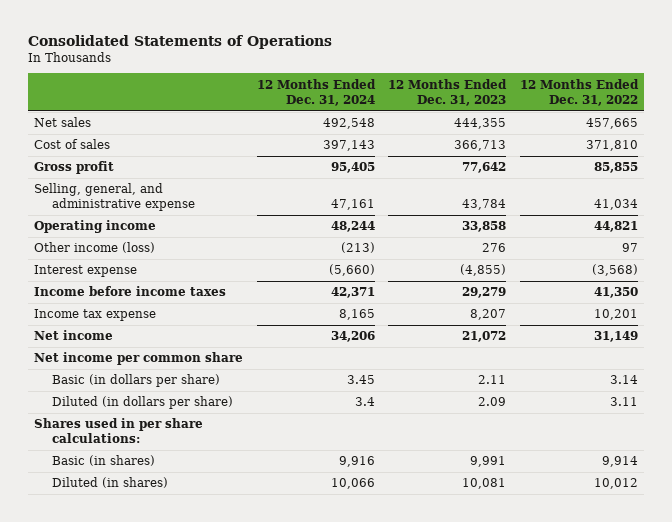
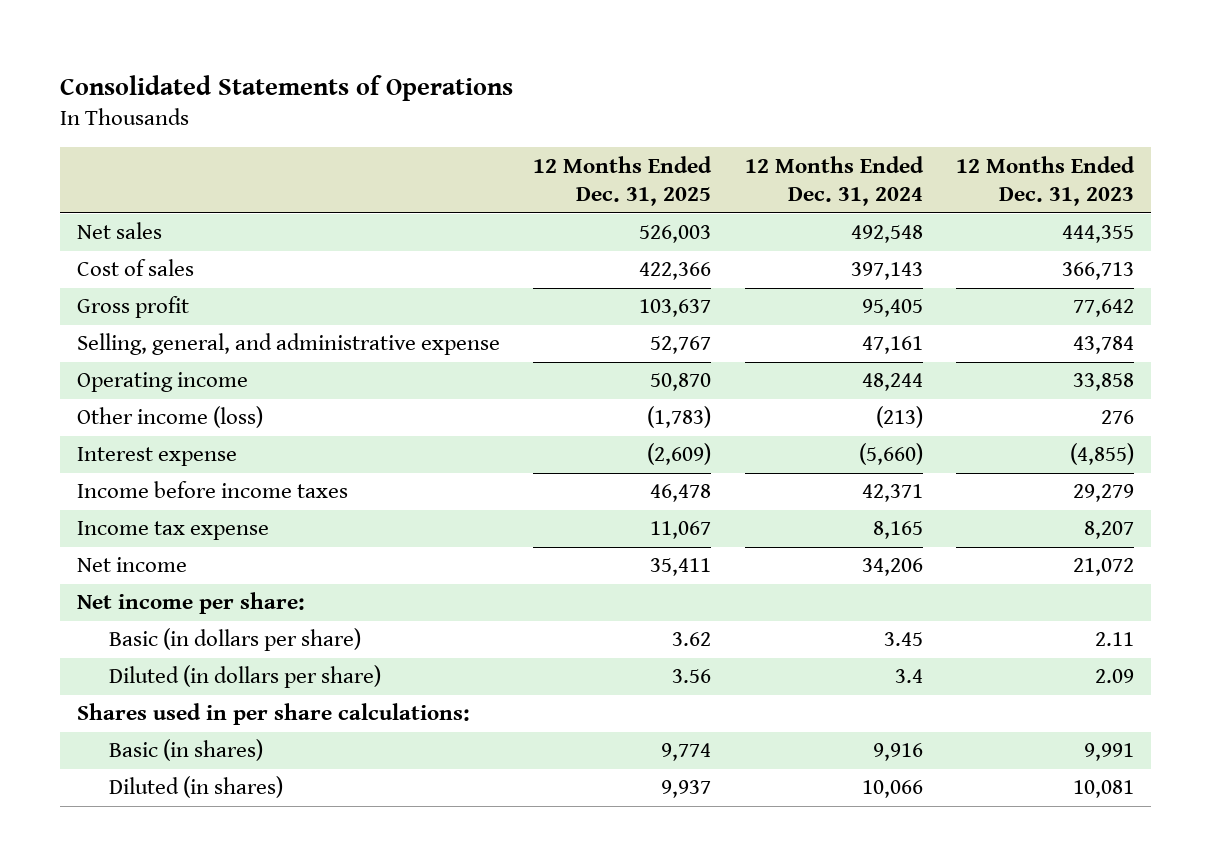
- | 12 Months Ended Dec. 31, 2024 | 12 Months Ended Dec. 31, 2023 | 12 Months Ended Dec. 31, 2022
+ | 12 Months Ended Dec. 31, 2025 | 12 Months Ended Dec. 31, 2024 | 12 Months Ended Dec. 31, 2023
- Net income per common share
+ Net income per share:

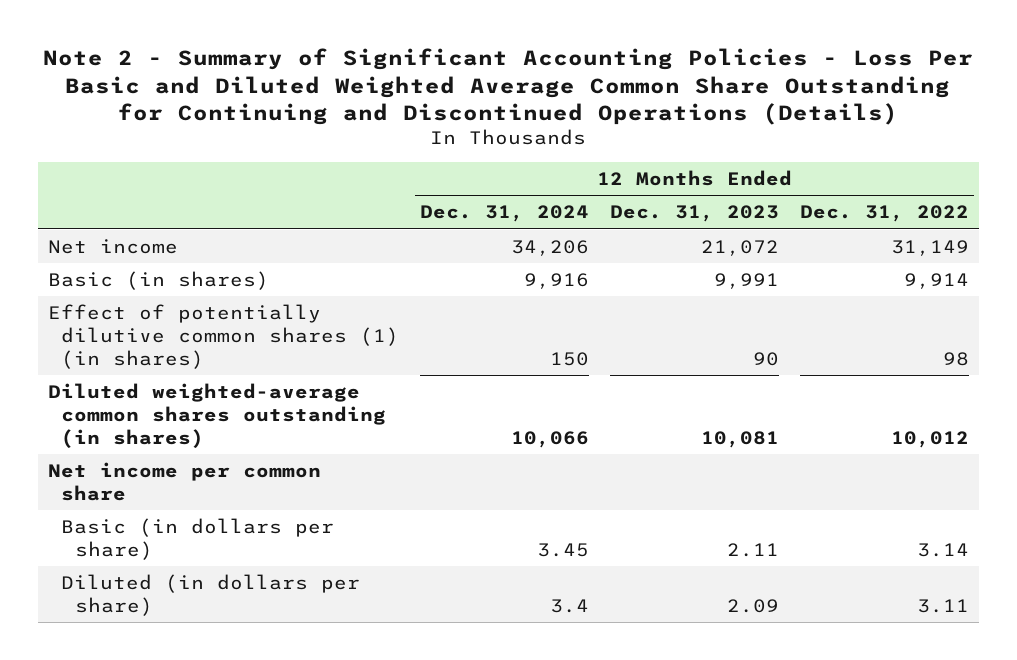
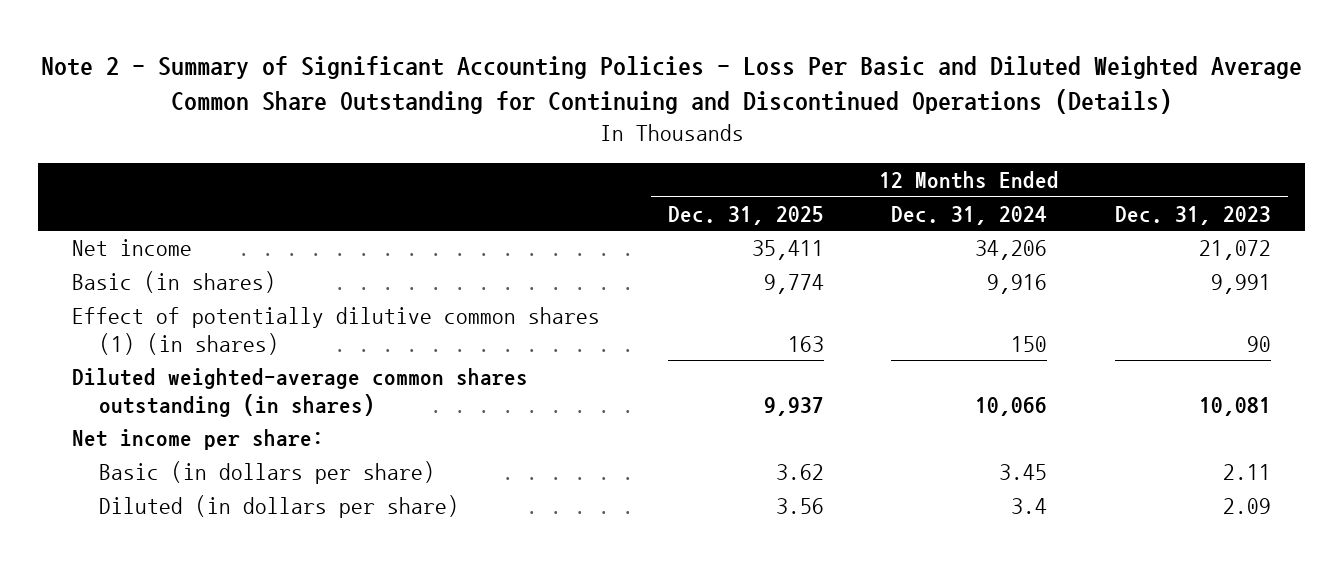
- | 12 Months Ended Dec. 31, 2024 | 12 Months Ended Dec. 31, 2023 | 12 Months Ended Dec. 31, 2022
+ | 12 Months Ended Dec. 31, 2025 | 12 Months Ended Dec. 31, 2024 | 12 Months Ended Dec. 31, 2023
- Net income per common share
+ Net income per share:

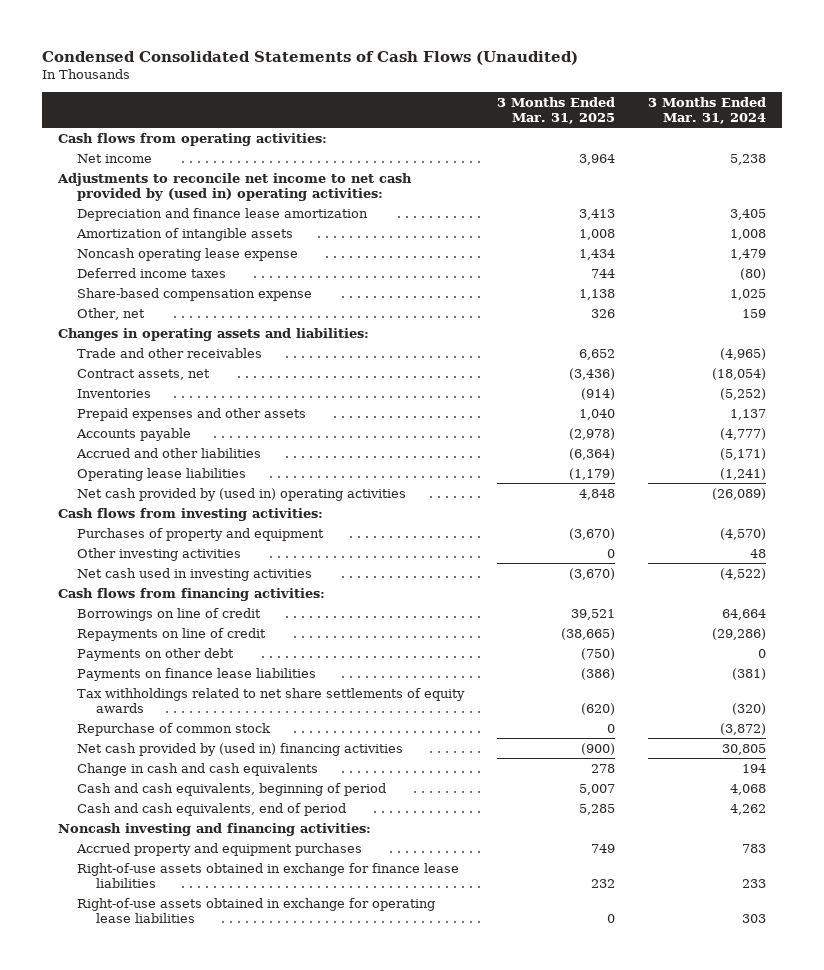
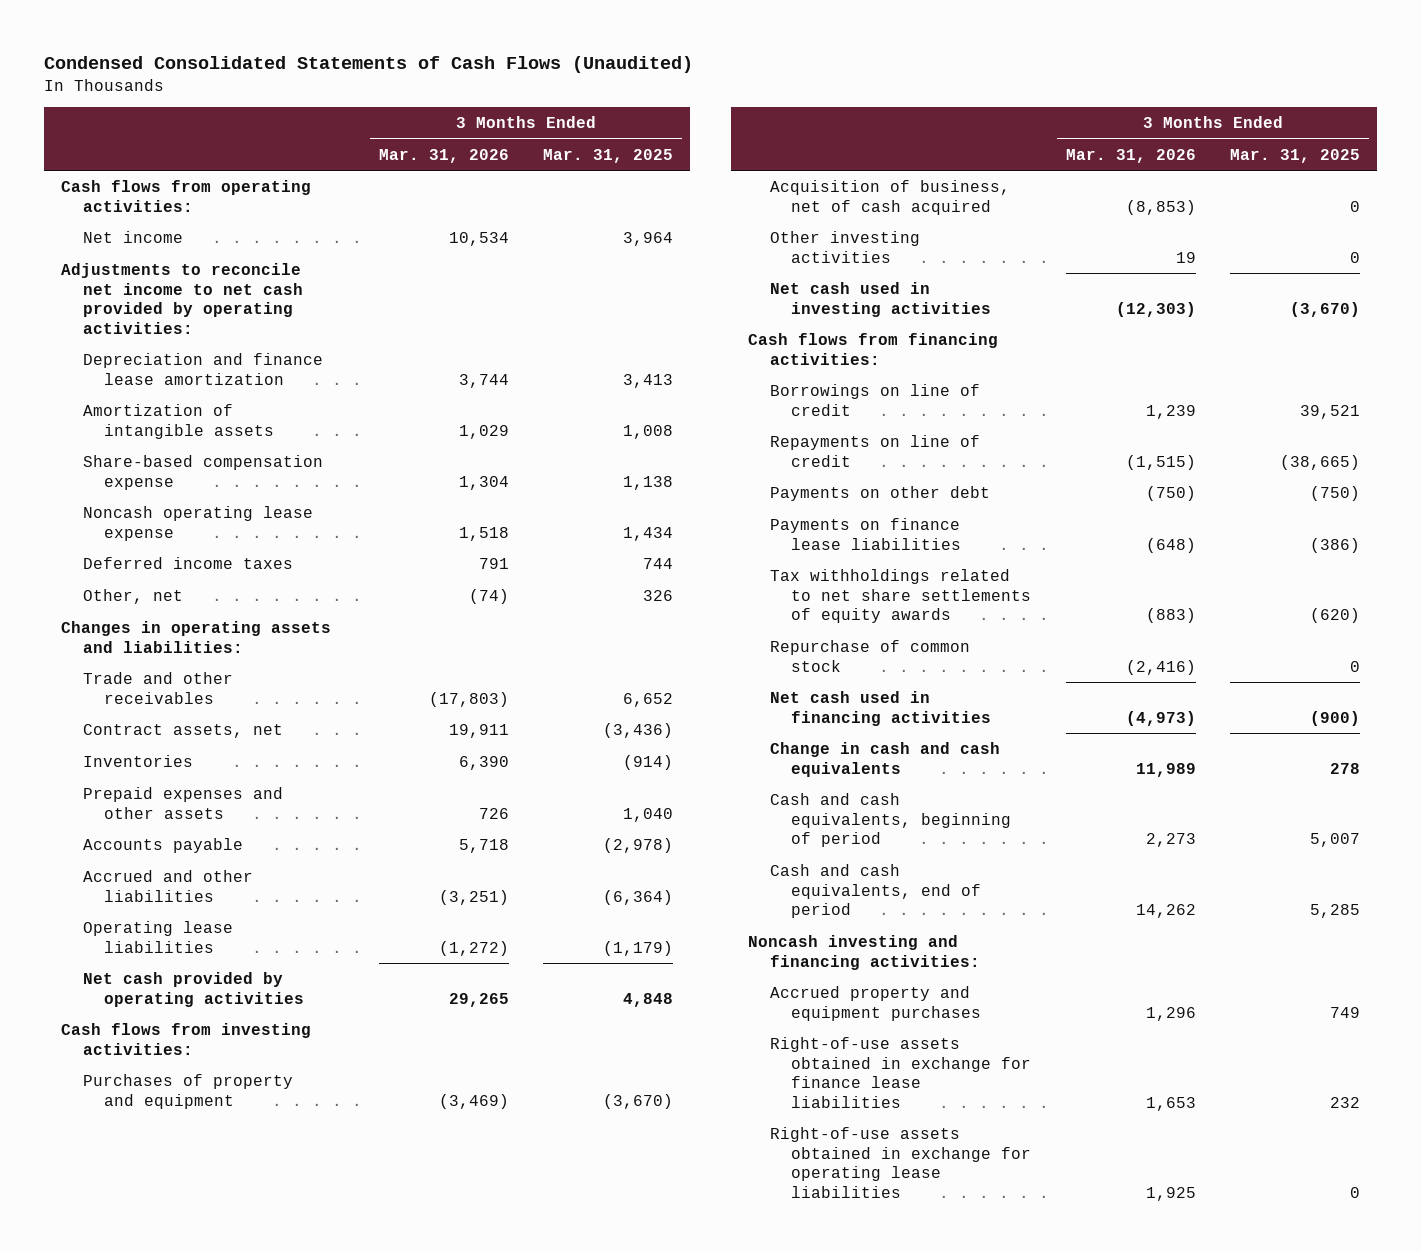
- | 3 Months Ended Mar. 31, 2025 | 3 Months Ended Mar. 31, 2024
+ | 3 Months Ended Mar. 31, 2026 | 3 Months Ended Mar. 31, 2025
- Adjustments to reconcile net income to net cash provided by (used in) operating activities:
+ Adjustments to reconcile net income to net cash provided by operating activities:
moved up: Share-based compensation expense | 1,304 | 1,138
- Net cash provided by (used in) operating activities | 4,848 | (26,089)
+ Net cash provided by operating activities | 29,265 | 4,848
+ Acquisition of business, net of cash acquired | (8,853) | 0
- Net cash provided by (used in) financing activities | (900) | 30,805
+ Net cash used in financing activities | (4,973) | (900)

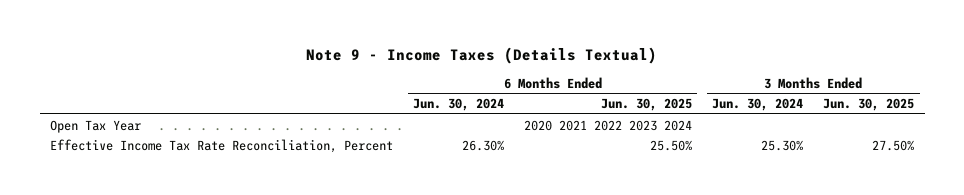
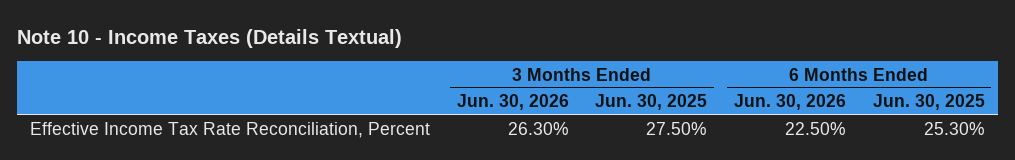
- Note 9 - Income Taxes (Details Textual)
+ Note 10 - Income Taxes (Details Textual)
- | 6 Months Ended Jun. 30, 2024 | 6 Months Ended Jun. 30, 2025 | 3 Months Ended Jun. 30, 2024 | 3 Months Ended Jun. 30, 2025
+ | 3 Months Ended Jun. 30, 2026 | 3 Months Ended Jun. 30, 2025 | 6 Months Ended Jun. 30, 2026 | 6 Months Ended Jun. 30, 2025
- Open Tax Year | | 2020 2021 2022 2023 2024 | |
- Effective Income Tax Rate Reconciliation, Percent | 26.30% | 25.50% | 25.30% | 27.50%
+ Effective Income Tax Rate Reconciliation, Percent | 26.30% | 27.50% | 22.50% | 25.30%

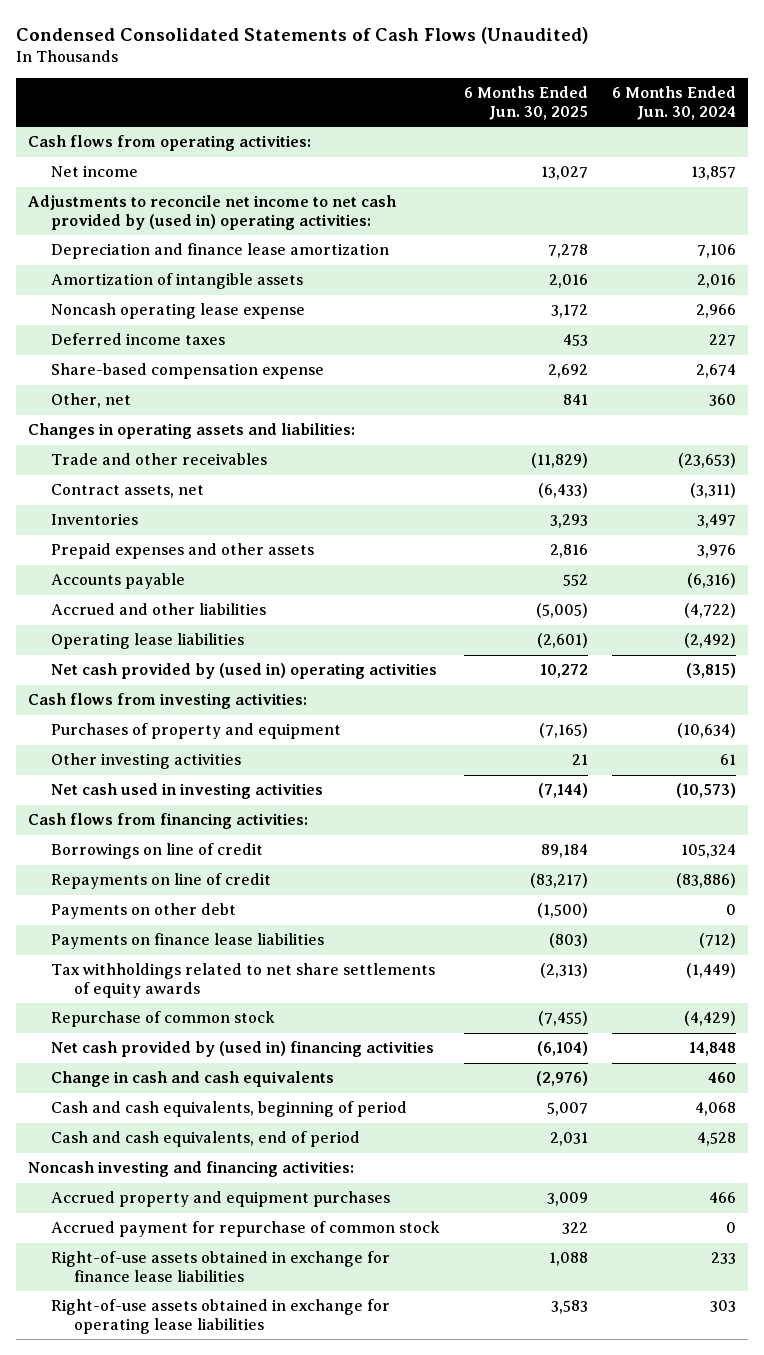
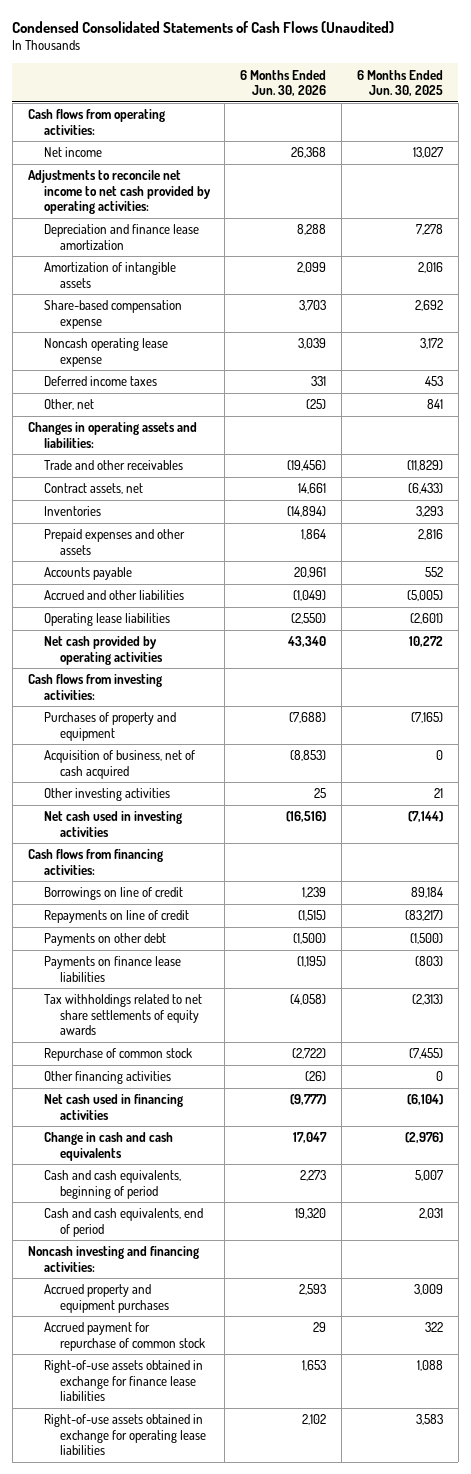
- | 6 Months Ended Jun. 30, 2025 | 6 Months Ended Jun. 30, 2024
+ | 6 Months Ended Jun. 30, 2026 | 6 Months Ended Jun. 30, 2025
- Adjustments to reconcile net income to net cash provided by (used in) operating activities:
+ Adjustments to reconcile net income to net cash provided by operating activities:
moved up: Share-based compensation expense | 3,703 | 2,692
- Net cash provided by (used in) operating activities | 10,272 | (3,815)
+ Net cash provided by operating activities | 43,340 | 10,272
+ Acquisition of business, net of cash acquired | (8,853) | 0
- Net cash provided by (used in) financing activities | (6,104) | 14,848
+ Other financing activities | (26) | 0
+ Net cash used in financing activities | (9,777) | (6,104)

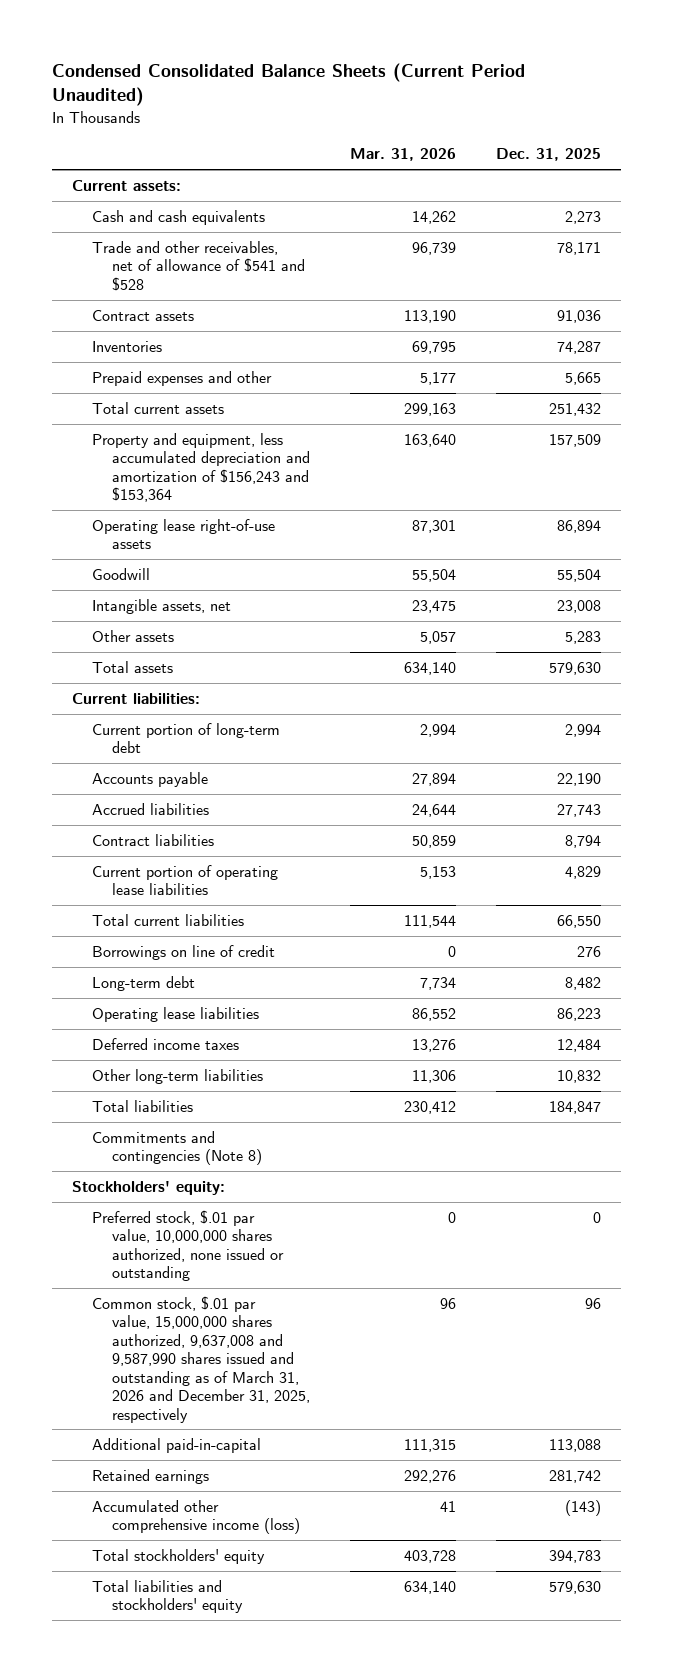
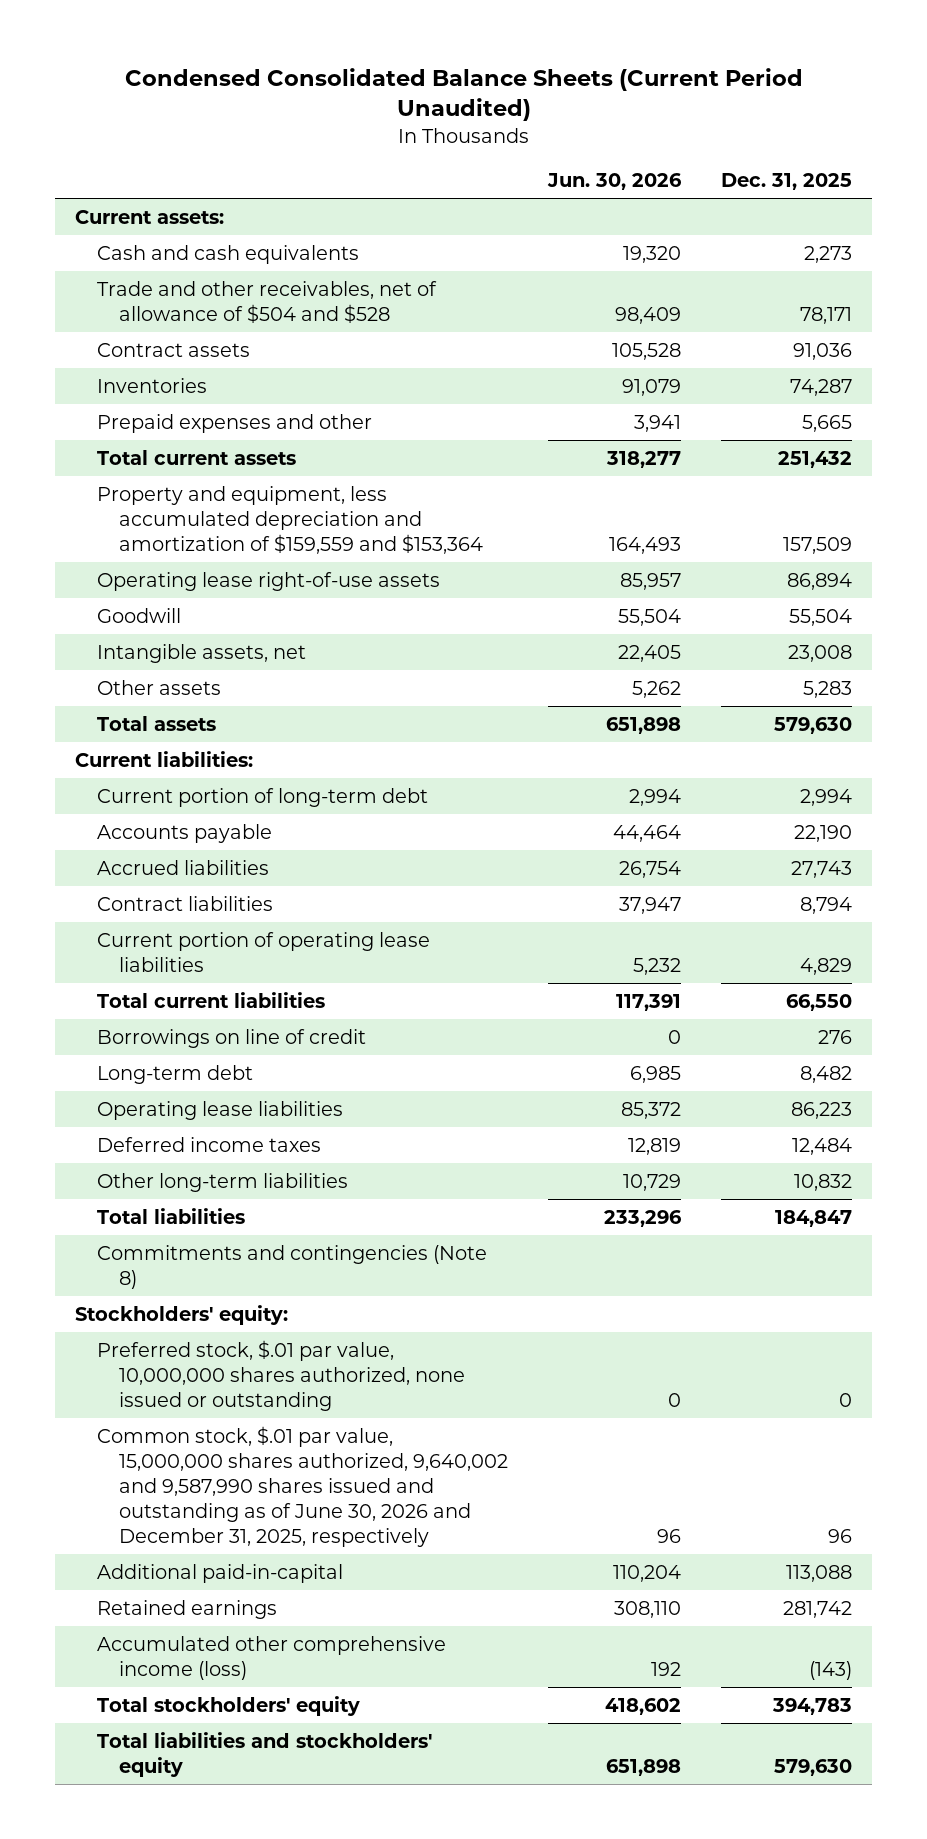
- | Mar. 31, 2026 | Dec. 31, 2025
+ | Jun. 30, 2026 | Dec. 31, 2025
- Trade and other receivables, net of allowance of $541 and $528 | 96,739 | 78,171
+ Trade and other receivables, net of allowance of $504 and $528 | 98,409 | 78,171
- Property and equipment, less accumulated depreciation and amortization of $156,243 and $153,364 | 163,640 | 157,509
+ Property and equipment, less accumulated depreciation and amortization of $159,559 and $153,364 | 164,493 | 157,509
- Common stock, $.01 par value, 15,000,000 shares authorized, 9,637,008 and 9,587,990 shares issued and outstanding as of March 31, 2026 and December 31, 2025, respectively | 96 | 96
+ Common stock, $.01 par value, 15,000,000 shares authorized, 9,640,002 and 9,587,990 shares issued and outstanding as of June 30, 2026 and December 31, 2025, respectively | 96 | 96

